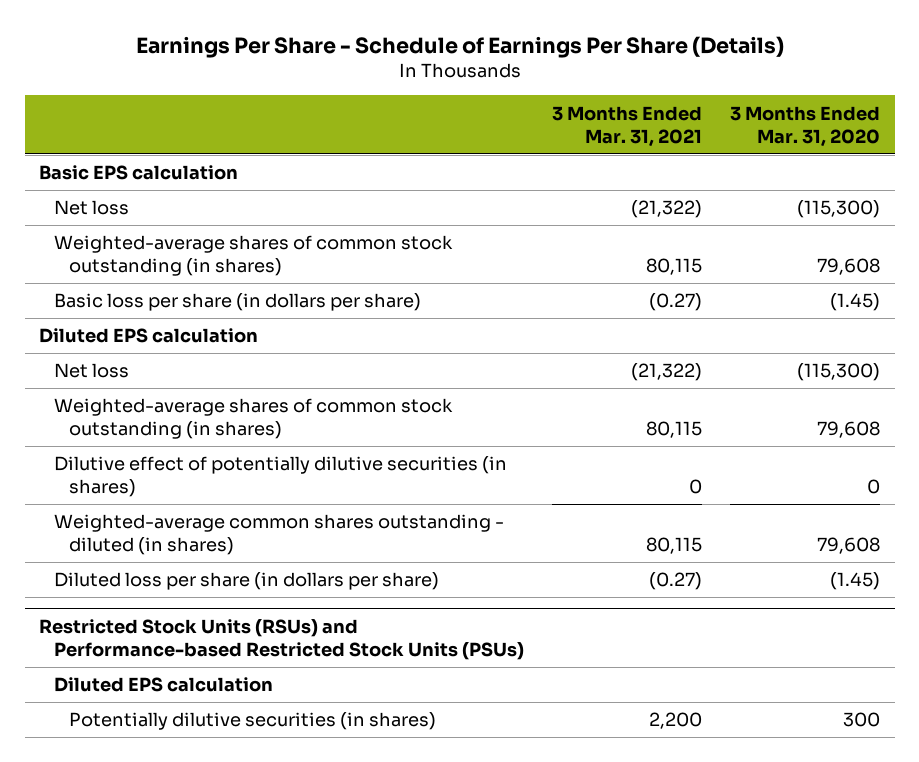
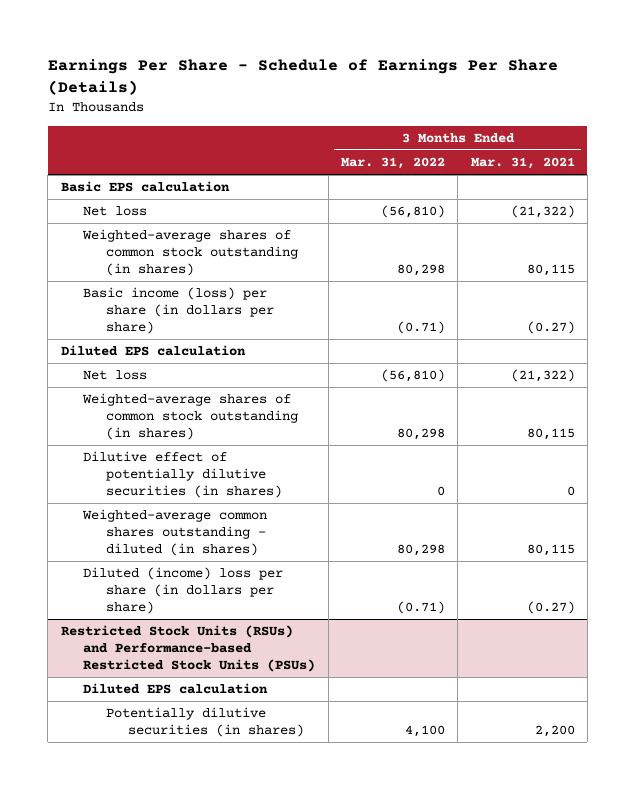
- | 3 Months Ended Mar. 31, 2021 | 3 Months Ended Mar. 31, 2020
+ | 3 Months Ended Mar. 31, 2022 | 3 Months Ended Mar. 31, 2021
- Basic loss per share (in dollars per share) | (0.27) | (1.45)
+ Basic income (loss) per share (in dollars per share) | (0.71) | (0.27)
- Diluted loss per share (in dollars per share) | (0.27) | (1.45)
+ Diluted (income) loss per share (in dollars per share) | (0.71) | (0.27)

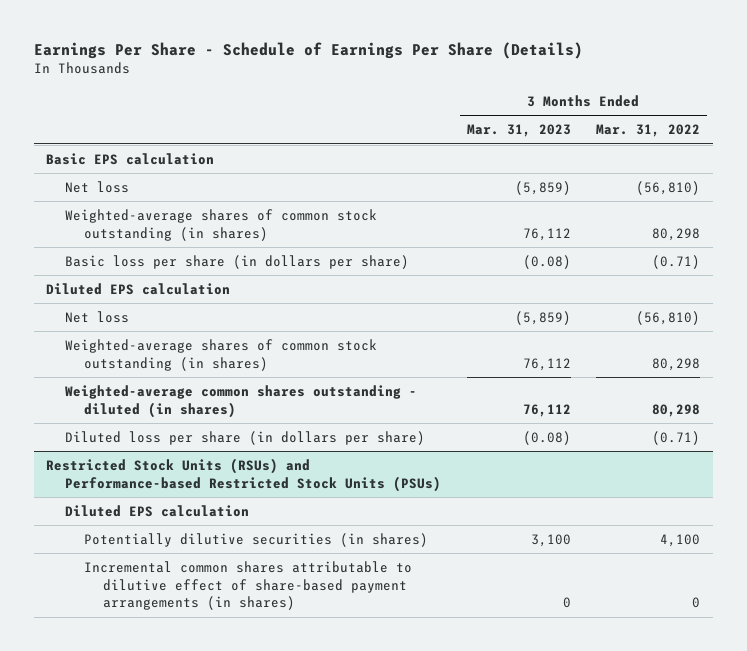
- | 3 Months Ended Mar. 31, 2022 | 3 Months Ended Mar. 31, 2021
+ | 3 Months Ended Mar. 31, 2023 | 3 Months Ended Mar. 31, 2022
- Basic income (loss) per share (in dollars per share) | (0.71) | (0.27)
+ Basic loss per share (in dollars per share) | (0.08) | (0.71)
- Dilutive effect of potentially dilutive securities (in shares) | 0 | 0
- Diluted (income) loss per share (in dollars per share) | (0.71) | (0.27)
+ Diluted loss per share (in dollars per share) | (0.08) | (0.71)
@ Restricted Stock Units (RSUs) and Performance-based Restricted Stock Units (PSUs)
+ Incremental common shares attributable to dilutive effect of share-based payment arrangements (in shares) | 0 | 0

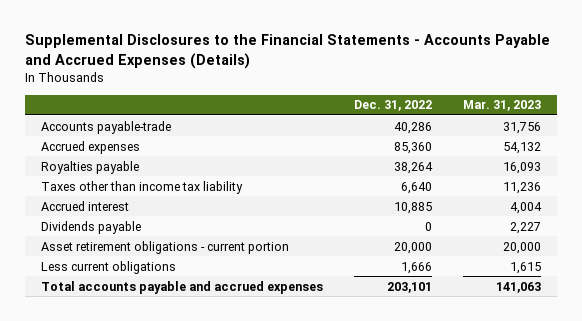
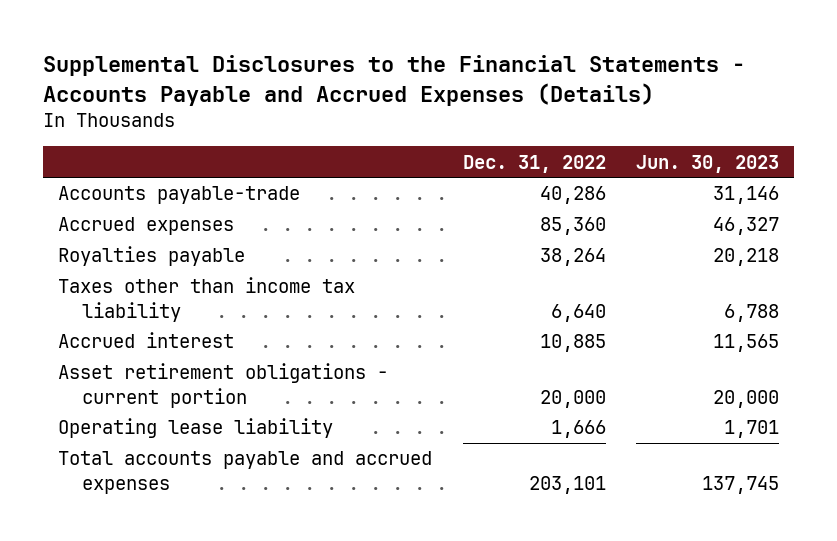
- | Dec. 31, 2022 | Mar. 31, 2023
+ | Dec. 31, 2022 | Jun. 30, 2023
- Dividends payable | 0 | 2,227
- Less current obligations | 1,666 | 1,615
+ Operating lease liability | 1,666 | 1,701

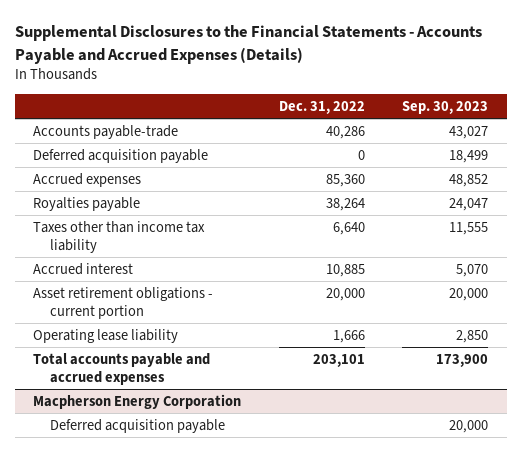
- | Dec. 31, 2022 | Jun. 30, 2023
+ | Dec. 31, 2022 | Sep. 30, 2023
+ Deferred acquisition payable | 0 | 18,499
+ Macpherson Energy Corporation
+ Deferred acquisition payable | | 20,000

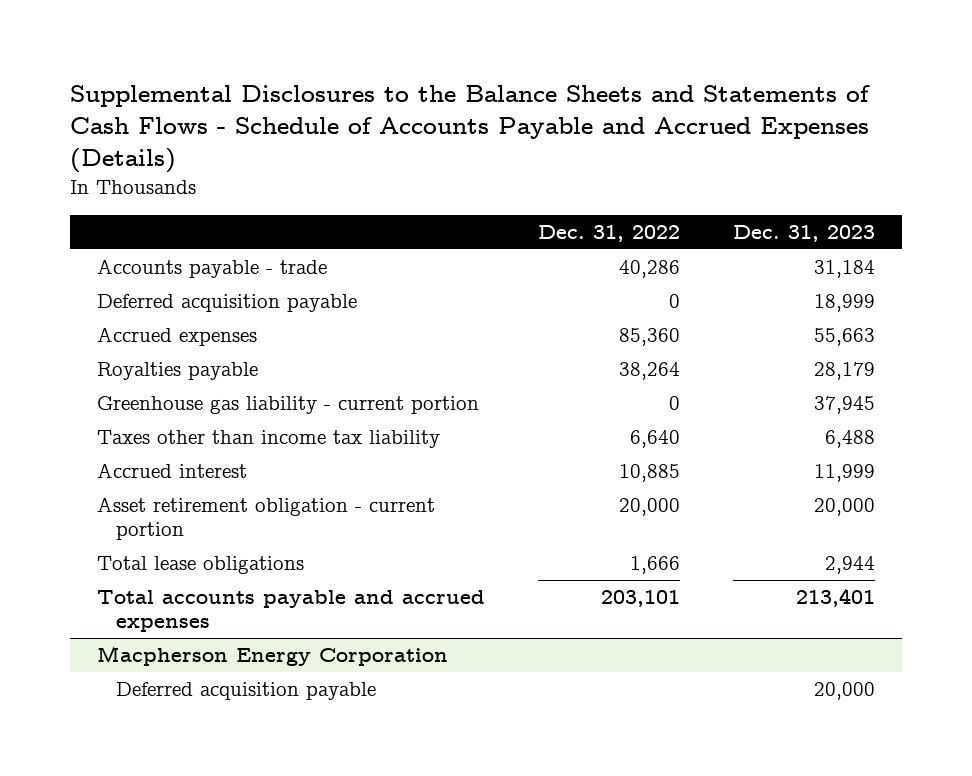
- Supplemental Disclosures to the Financial Statements - Accounts Payable and Accrued Expenses (Details)
+ Supplemental Disclosures to the Balance Sheets and Statements of Cash Flows - Schedule of Accounts Payable and Accrued Expenses (Details)
- | Dec. 31, 2022 | Sep. 30, 2023
+ | Dec. 31, 2022 | Dec. 31, 2023
- Accounts payable-trade | 40,286 | 43,027
+ Accounts payable - trade | 40,286 | 31,184
+ Greenhouse gas liability - current portion | 0 | 37,945
- Asset retirement obligations - current portion | 20,000 | 20,000
- Operating lease liability | 1,666 | 2,850
+ Asset retirement obligation - current portion | 20,000 | 20,000
+ Total lease obligations | 1,666 | 2,944

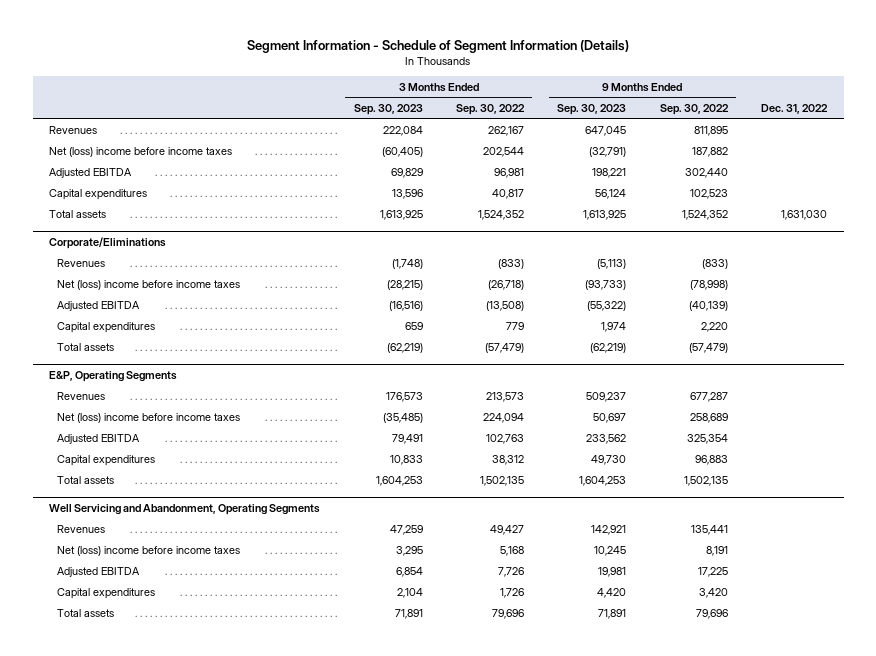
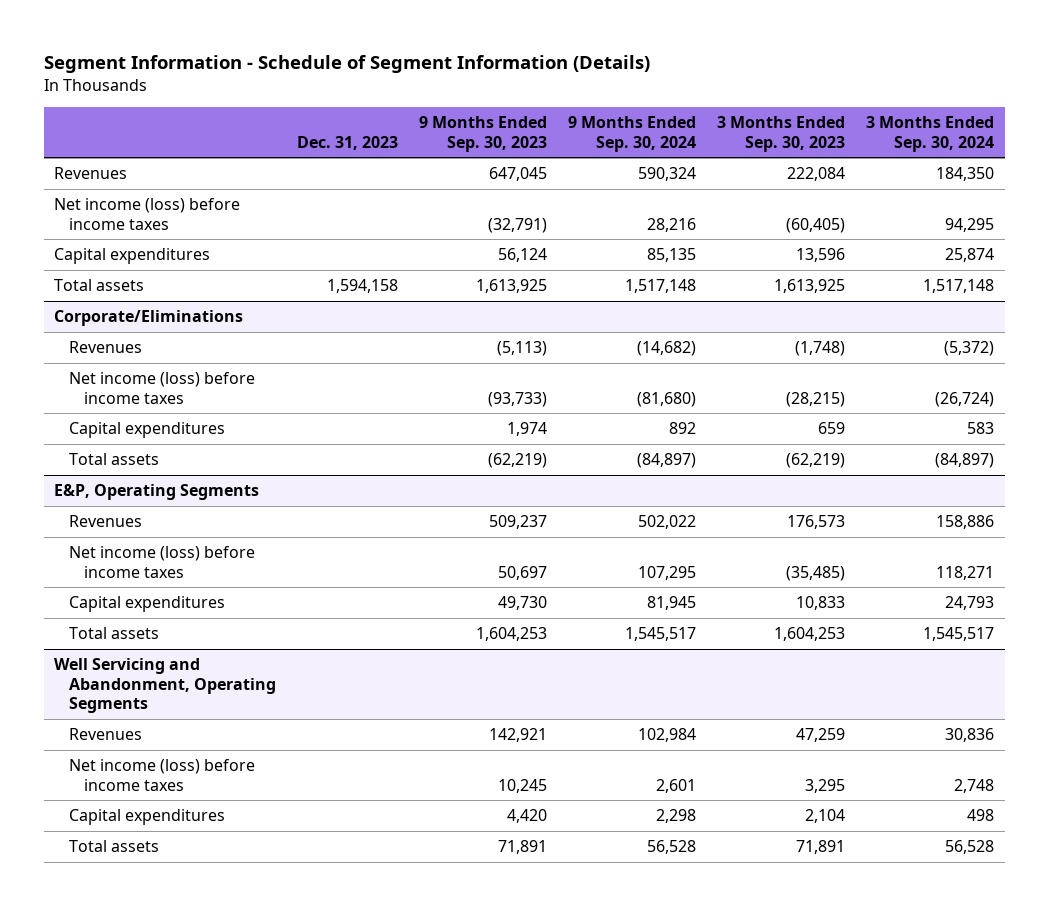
- | 3 Months Ended Sep. 30, 2023 | 3 Months Ended Sep. 30, 2022 | 9 Months Ended Sep. 30, 2023 | 9 Months Ended Sep. 30, 2022 | Dec. 31, 2022
+ | Dec. 31, 2023 | 9 Months Ended Sep. 30, 2023 | 9 Months Ended Sep. 30, 2024 | 3 Months Ended Sep. 30, 2023 | 3 Months Ended Sep. 30, 2024
- Net (loss) income before income taxes | (60,405) | 202,544 | (32,791) | 187,882 |
- Adjusted EBITDA | 69,829 | 96,981 | 198,221 | 302,440 |
+ Net income (loss) before income taxes | | (32,791) | 28,216 | (60,405) | 94,295
@ Corporate/Eliminations
- Net (loss) income before income taxes | (28,215) | (26,718) | (93,733) | (78,998) |
- Adjusted EBITDA | (16,516) | (13,508) | (55,322) | (40,139) |
+ Net income (loss) before income taxes | | (93,733) | (81,680) | (28,215) | (26,724)
@ E&P, Operating Segments
- Net (loss) income before income taxes | (35,485) | 224,094 | 50,697 | 258,689 |
- Adjusted EBITDA | 79,491 | 102,763 | 233,562 | 325,354 |
+ Net income (loss) before income taxes | | 50,697 | 107,295 | (35,485) | 118,271
@ Well Servicing and Abandonment, Operating Segments
- Net (loss) income before income taxes | 3,295 | 5,168 | 10,245 | 8,191 |
- Adjusted EBITDA | 6,854 | 7,726 | 19,981 | 17,225 |
+ Net income (loss) before income taxes | | 10,245 | 2,601 | 3,295 | 2,748

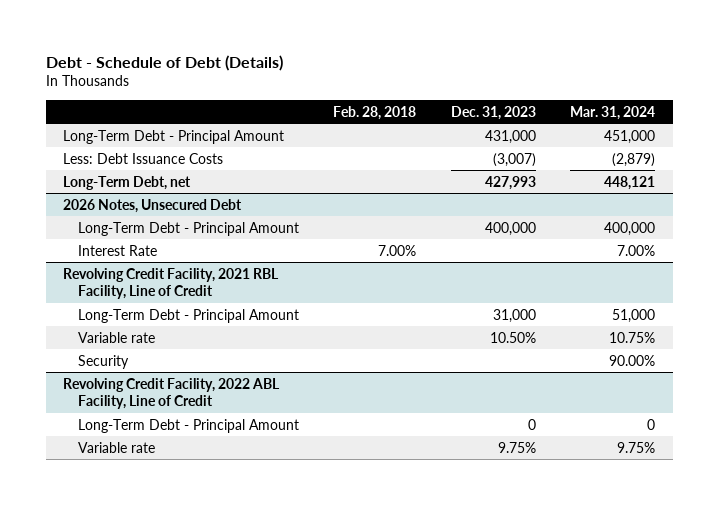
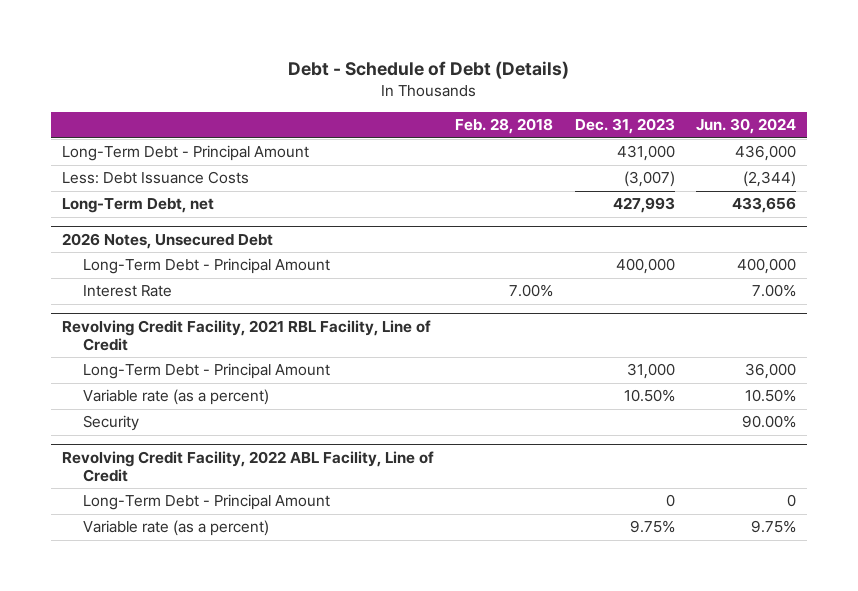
- | Feb. 28, 2018 | Dec. 31, 2023 | Mar. 31, 2024
+ | Feb. 28, 2018 | Dec. 31, 2023 | Jun. 30, 2024
@ Revolving Credit Facility, 2021 RBL Facility, Line of Credit
- Variable rate | | 10.50% | 10.75%
+ Variable rate (as a percent) | | 10.50% | 10.50%
@ Revolving Credit Facility, 2022 ABL Facility, Line of Credit
- Variable rate | | 9.75% | 9.75%
+ Variable rate (as a percent) | | 9.75% | 9.75%

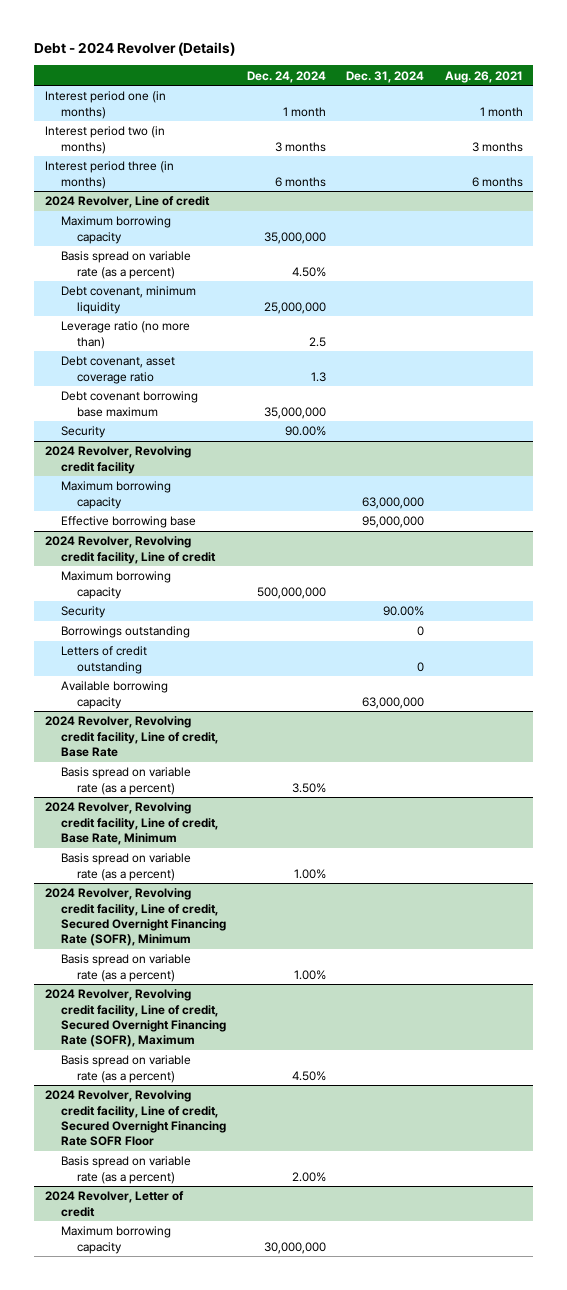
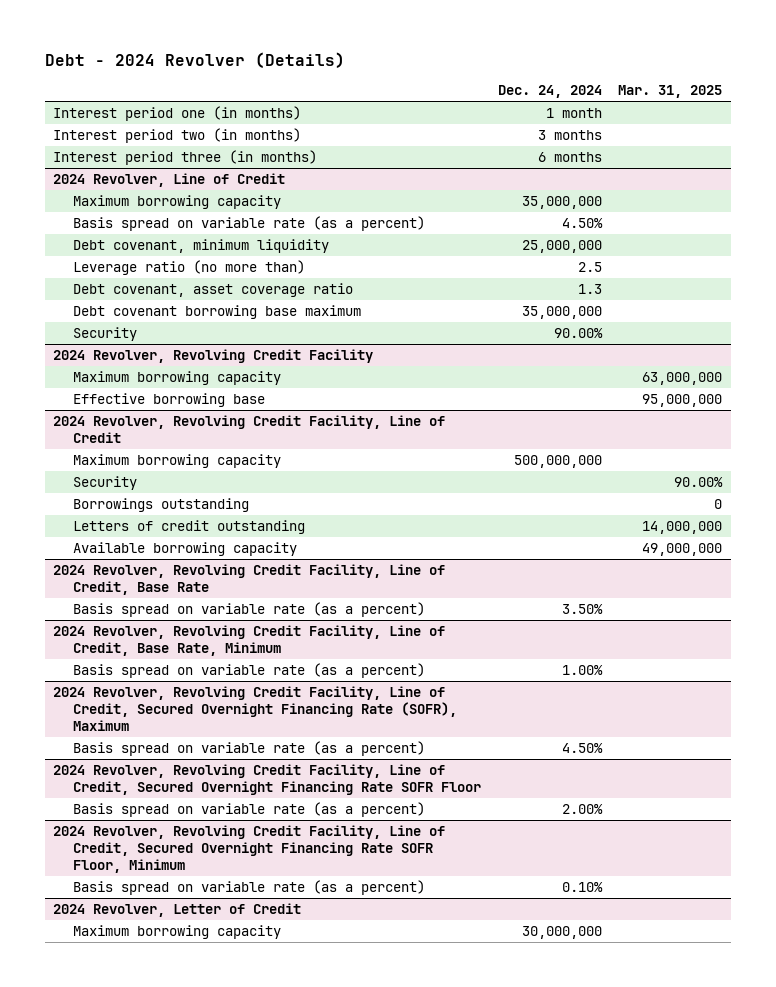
- | Dec. 24, 2024 | Dec. 31, 2024 | Aug. 26, 2021
+ | Dec. 24, 2024 | Mar. 31, 2025
- 2024 Revolver, Line of credit
+ 2024 Revolver, Line of Credit
- 2024 Revolver, Revolving credit facility
+ 2024 Revolver, Revolving Credit Facility
- 2024 Revolver, Revolving credit facility, Line of credit
+ 2024 Revolver, Revolving Credit Facility, Line of Credit
- 2024 Revolver, Revolving credit facility, Line of credit, Base Rate
+ 2024 Revolver, Revolving Credit Facility, Line of Credit, Base Rate
- 2024 Revolver, Revolving credit facility, Line of credit, Base Rate, Minimum
- Basis spread on variable rate (as a percent) | 1.00% | |
- 2024 Revolver, Revolving credit facility, Line of credit, Secured Overnight Financing Rate (SOFR), Minimum
+ 2024 Revolver, Revolving Credit Facility, Line of Credit, Base Rate, Minimum
- 2024 Revolver, Revolving credit facility, Line of credit, Secured Overnight Financing Rate (SOFR), Maximum
+ 2024 Revolver, Revolving Credit Facility, Line of Credit, Secured Overnight Financing Rate (SOFR), Maximum
- 2024 Revolver, Revolving credit facility, Line of credit, Secured Overnight Financing Rate SOFR Floor
+ 2024 Revolver, Revolving Credit Facility, Line of Credit, Secured Overnight Financing Rate SOFR Floor
- 2024 Revolver, Letter of credit
+ 2024 Revolver, Revolving Credit Facility, Line of Credit, Secured Overnight Financing Rate SOFR Floor, Minimum
+ Basis spread on variable rate (as a percent) | 0.10% |
+ 2024 Revolver, Letter of Credit

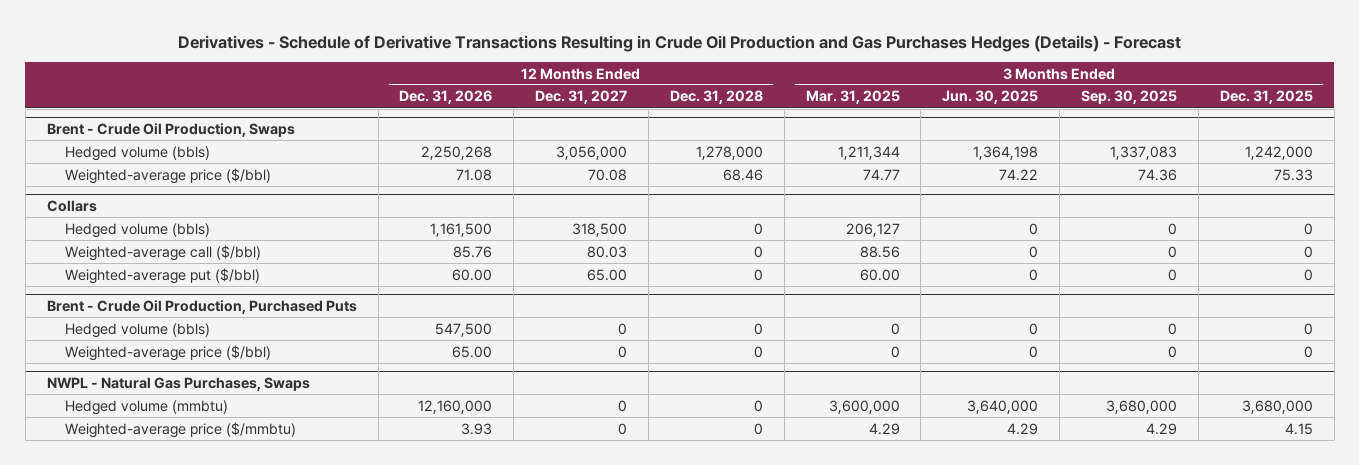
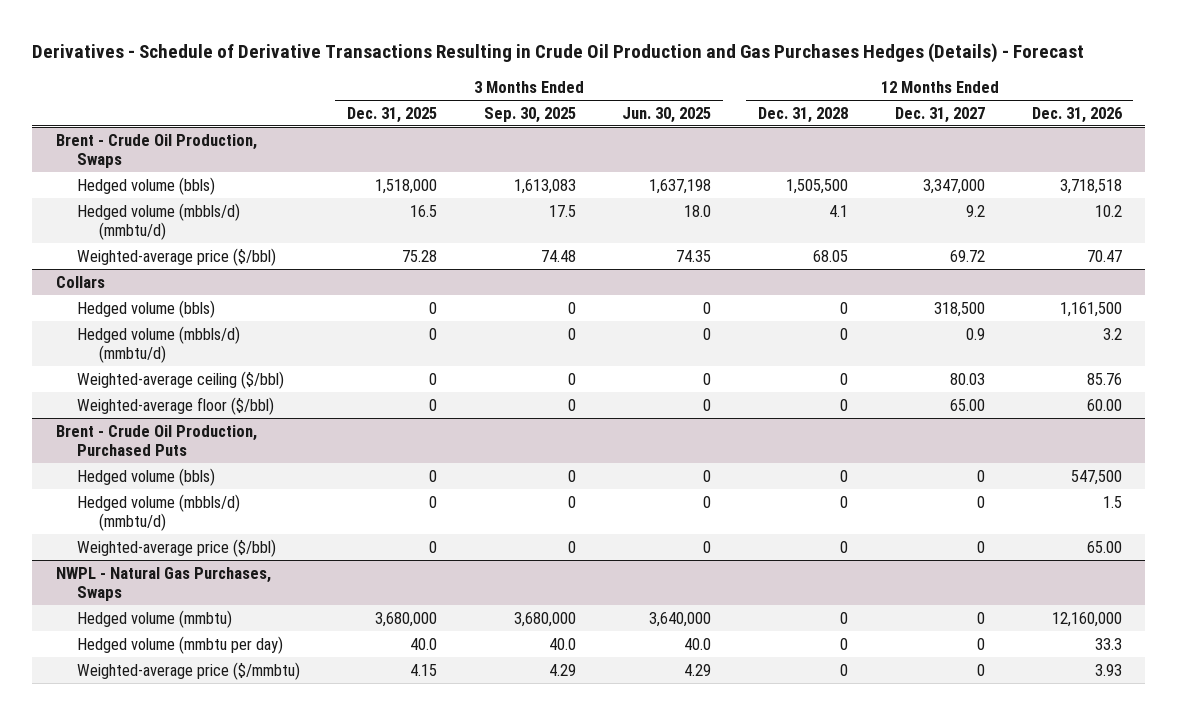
- | 12 Months Ended Dec. 31, 2026 | 12 Months Ended Dec. 31, 2027 | 12 Months Ended Dec. 31, 2028 | 3 Months Ended Mar. 31, 2025 | 3 Months Ended Jun. 30, 2025 | 3 Months Ended Sep. 30, 2025 | 3 Months Ended Dec. 31, 2025
+ | 3 Months Ended Dec. 31, 2025 | 3 Months Ended Sep. 30, 2025 | 3 Months Ended Jun. 30, 2025 | 12 Months Ended Dec. 31, 2028 | 12 Months Ended Dec. 31, 2027 | 12 Months Ended Dec. 31, 2026
@ Brent - Crude Oil Production, Swaps
- Hedged volume (bbls) | 2,250,268 | 3,056,000 | 1,278,000 | 1,211,344 | 1,364,198 | 1,337,083 | 1,242,000
- Weighted-average price ($/bbl) | 71.08 | 70.08 | 68.46 | 74.77 | 74.22 | 74.36 | 75.33
+ Hedged volume (bbls) | 1,518,000 | 1,613,083 | 1,637,198 | 1,505,500 | 3,347,000 | 3,718,518
+ Hedged volume (mbbls/d) (mmbtu/d) | 16.5 | 17.5 | 18.0 | 4.1 | 9.2 | 10.2
+ Weighted-average price ($/bbl) | 75.28 | 74.48 | 74.35 | 68.05 | 69.72 | 70.47
@ Collars
- Weighted-average call ($/bbl) | 85.76 | 80.03 | 0 | 88.56 | 0 | 0 | 0
- Weighted-average put ($/bbl) | 60.00 | 65.00 | 0 | 60.00 | 0 | 0 | 0
+ Hedged volume (mbbls/d) (mmbtu/d) | 0 | 0 | 0 | 0 | 0.9 | 3.2
+ Weighted-average ceiling ($/bbl) | 0 | 0 | 0 | 0 | 80.03 | 85.76
+ Weighted-average floor ($/bbl) | 0 | 0 | 0 | 0 | 65.00 | 60.00
@ Brent - Crude Oil Production, Purchased Puts
+ Hedged volume (mbbls/d) (mmbtu/d) | 0 | 0 | 0 | 0 | 0 | 1.5
@ NWPL - Natural Gas Purchases, Swaps
+ Hedged volume (mmbtu per day) | 40.0 | 40.0 | 40.0 | 0 | 0 | 33.3

